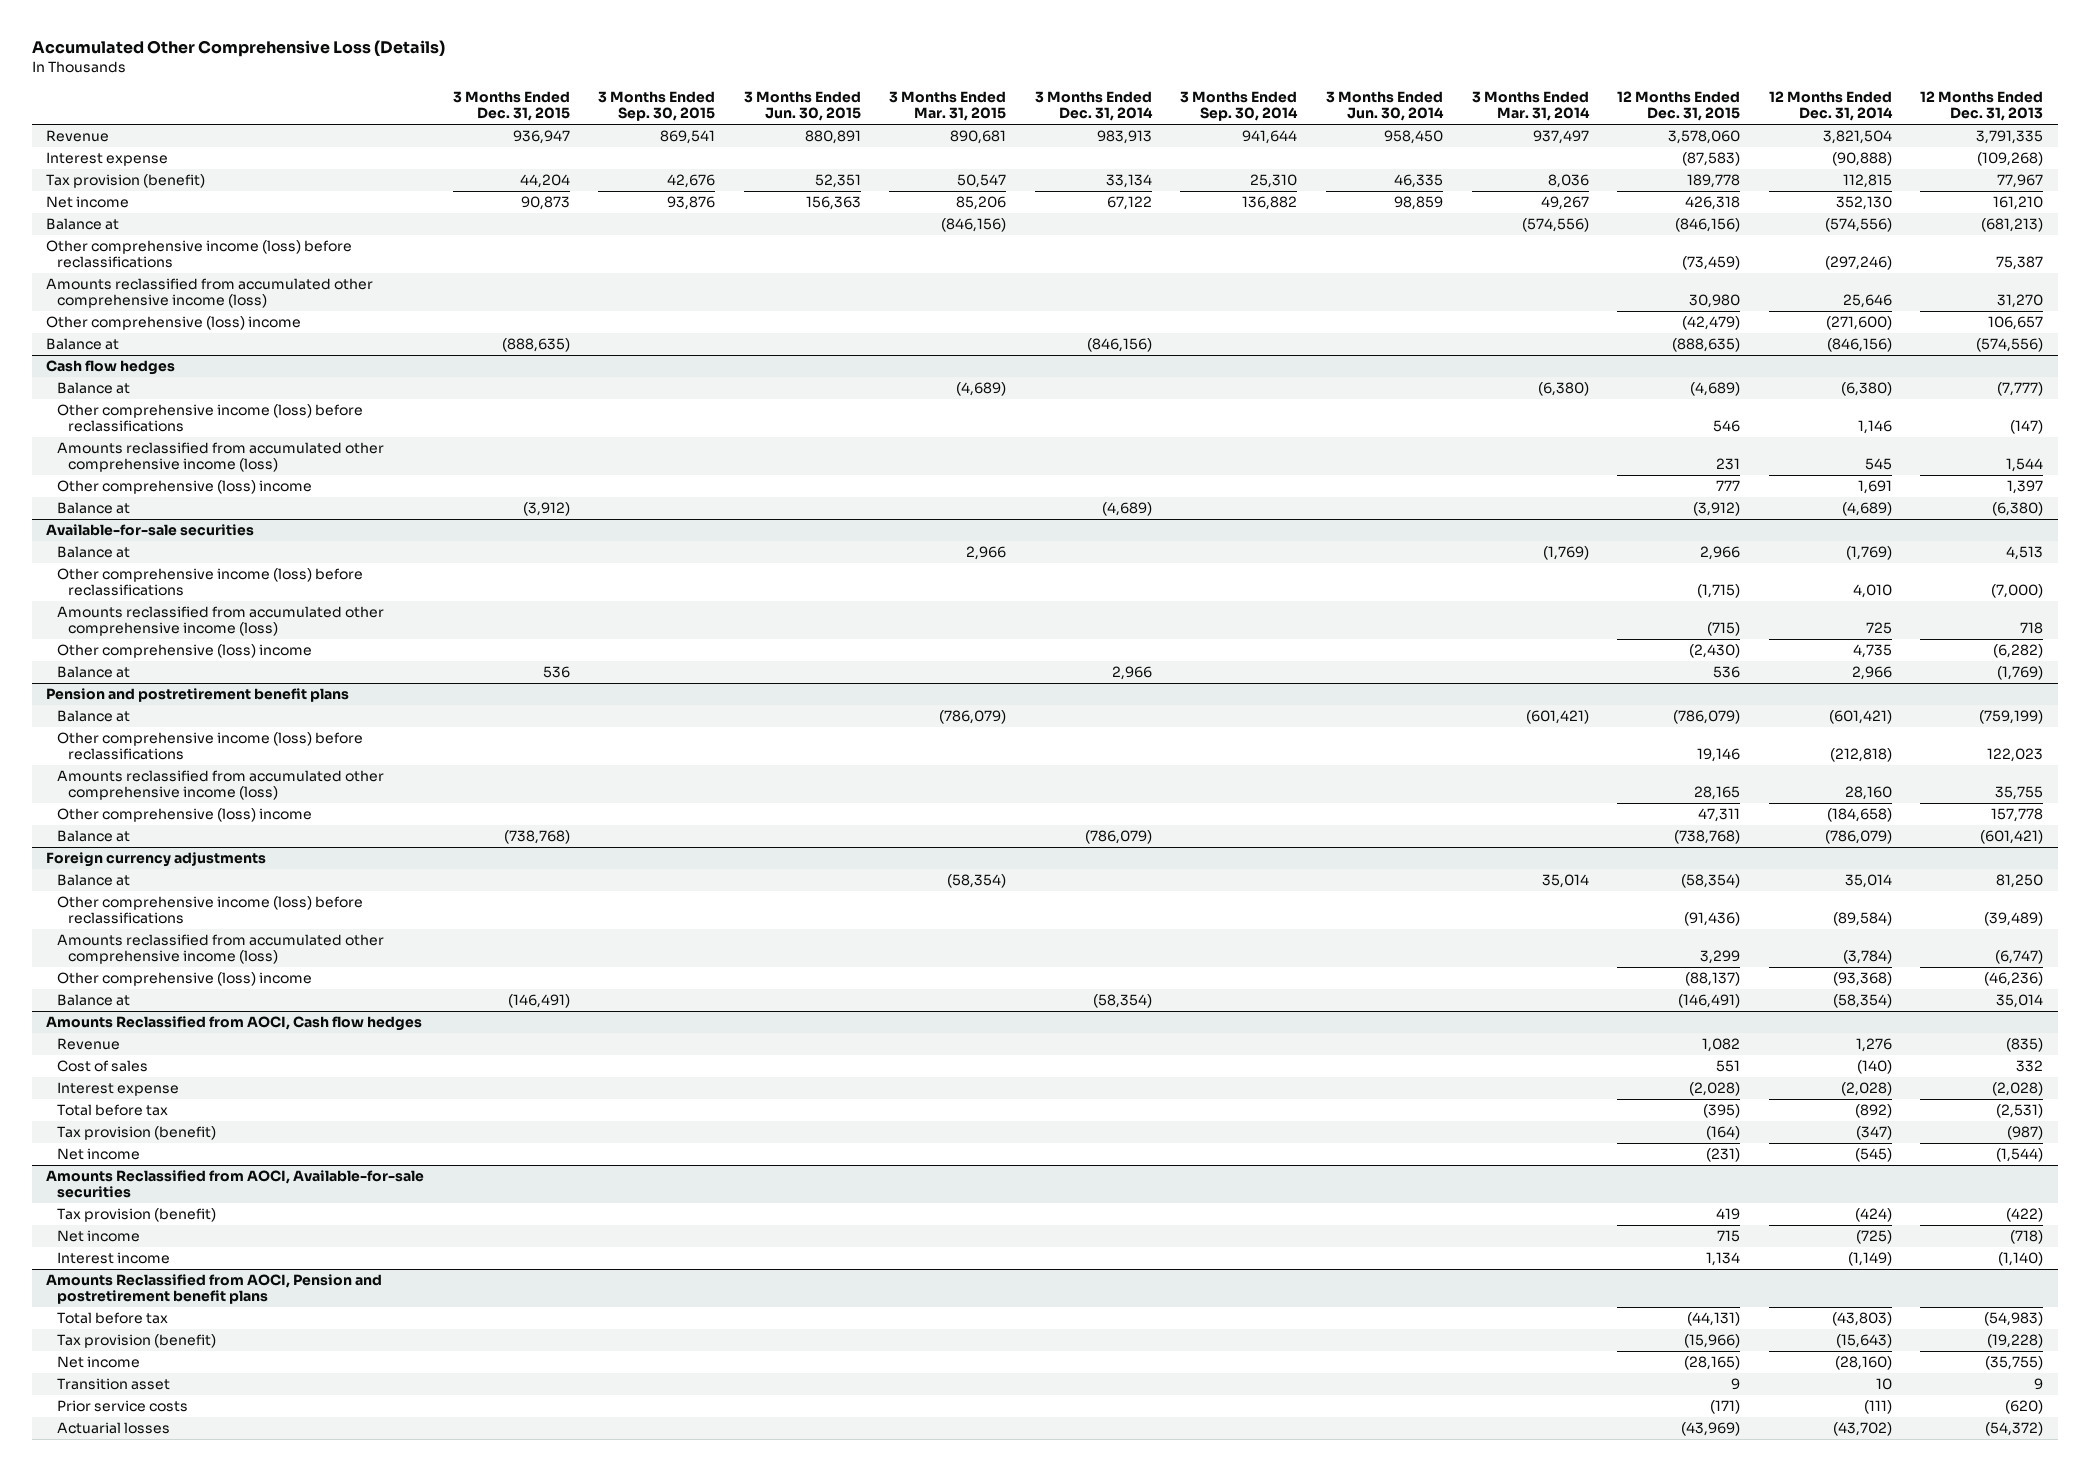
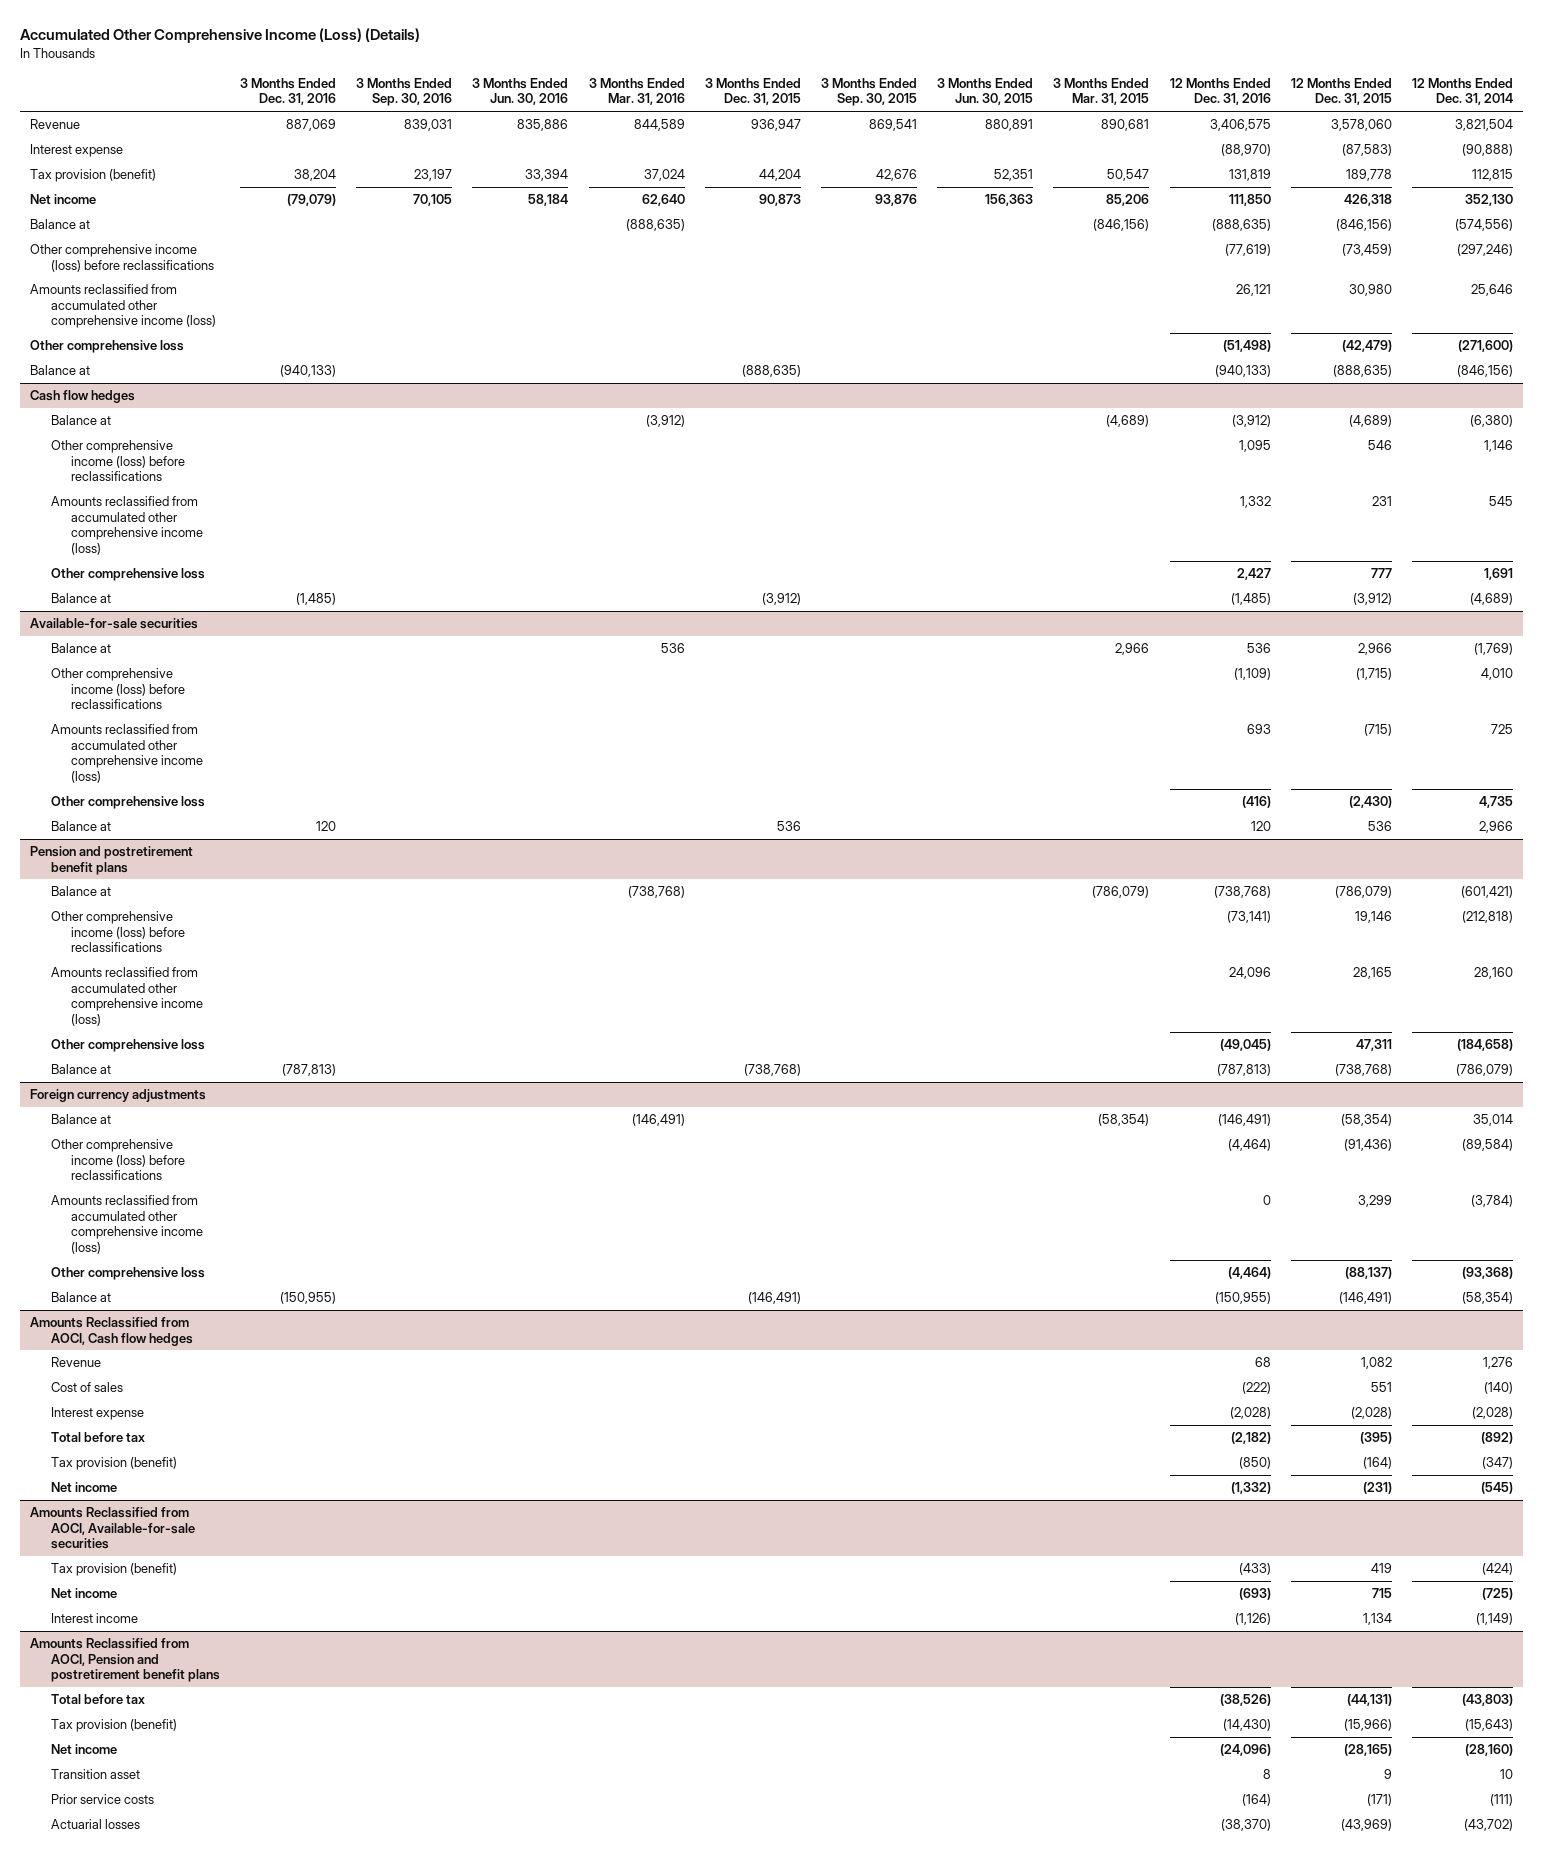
- Accumulated Other Comprehensive Loss (Details)
+ Accumulated Other Comprehensive Income (Loss) (Details)
- | 3 Months Ended Dec. 31, 2015 | 3 Months Ended Sep. 30, 2015 | 3 Months Ended Jun. 30, 2015 | 3 Months Ended Mar. 31, 2015 | 3 Months Ended Dec. 31, 2014 | 3 Months Ended Sep. 30, 2014 | 3 Months Ended Jun. 30, 2014 | 3 Months Ended Mar. 31, 2014 | 12 Months Ended Dec. 31, 2015 | 12 Months Ended Dec. 31, 2014 | 12 Months Ended Dec. 31, 2013
+ | 3 Months Ended Dec. 31, 2016 | 3 Months Ended Sep. 30, 2016 | 3 Months Ended Jun. 30, 2016 | 3 Months Ended Mar. 31, 2016 | 3 Months Ended Dec. 31, 2015 | 3 Months Ended Sep. 30, 2015 | 3 Months Ended Jun. 30, 2015 | 3 Months Ended Mar. 31, 2015 | 12 Months Ended Dec. 31, 2016 | 12 Months Ended Dec. 31, 2015 | 12 Months Ended Dec. 31, 2014
- Other comprehensive (loss) income | | | | | | | | | (42,479) | (271,600) | 106,657
+ Other comprehensive loss | | | | | | | | | (51,498) | (42,479) | (271,600)
@ Cash flow hedges
- Other comprehensive (loss) income | | | | | | | | | 777 | 1,691 | 1,397
+ Other comprehensive loss | | | | | | | | | 2,427 | 777 | 1,691
@ Available-for-sale securities
- Other comprehensive (loss) income | | | | | | | | | (2,430) | 4,735 | (6,282)
+ Other comprehensive loss | | | | | | | | | (416) | (2,430) | 4,735
@ Pension and postretirement benefit plans
- Other comprehensive (loss) income | | | | | | | | | 47,311 | (184,658) | 157,778
+ Other comprehensive loss | | | | | | | | | (49,045) | 47,311 | (184,658)
@ Foreign currency adjustments
- Other comprehensive (loss) income | | | | | | | | | (88,137) | (93,368) | (46,236)
+ Other comprehensive loss | | | | | | | | | (4,464) | (88,137) | (93,368)

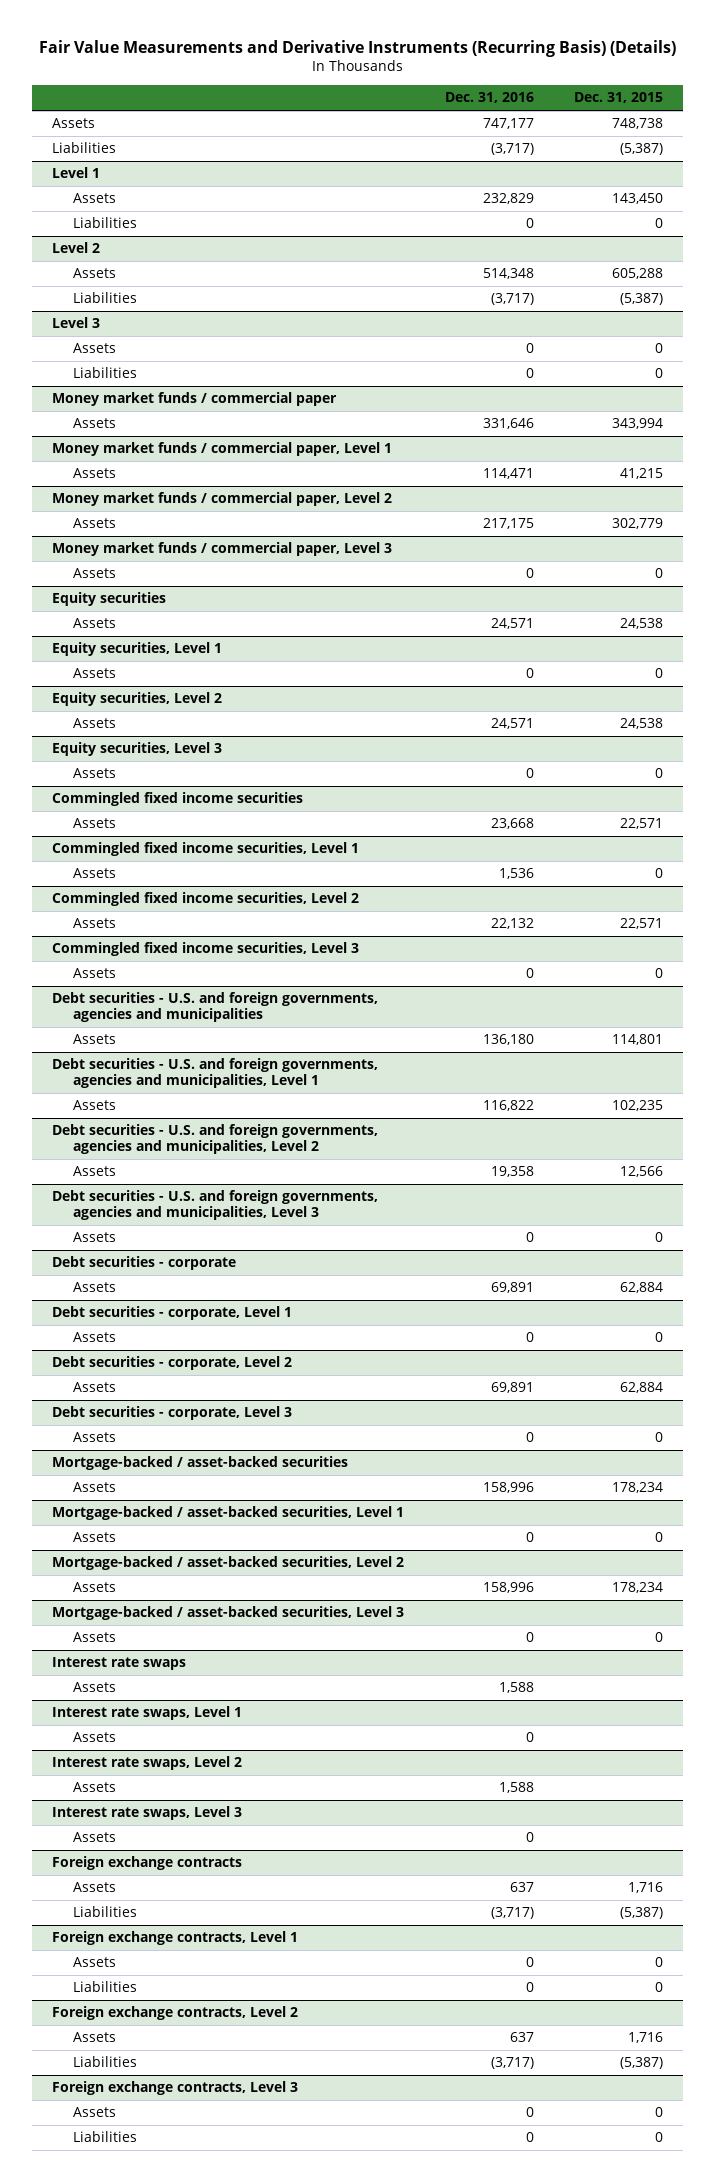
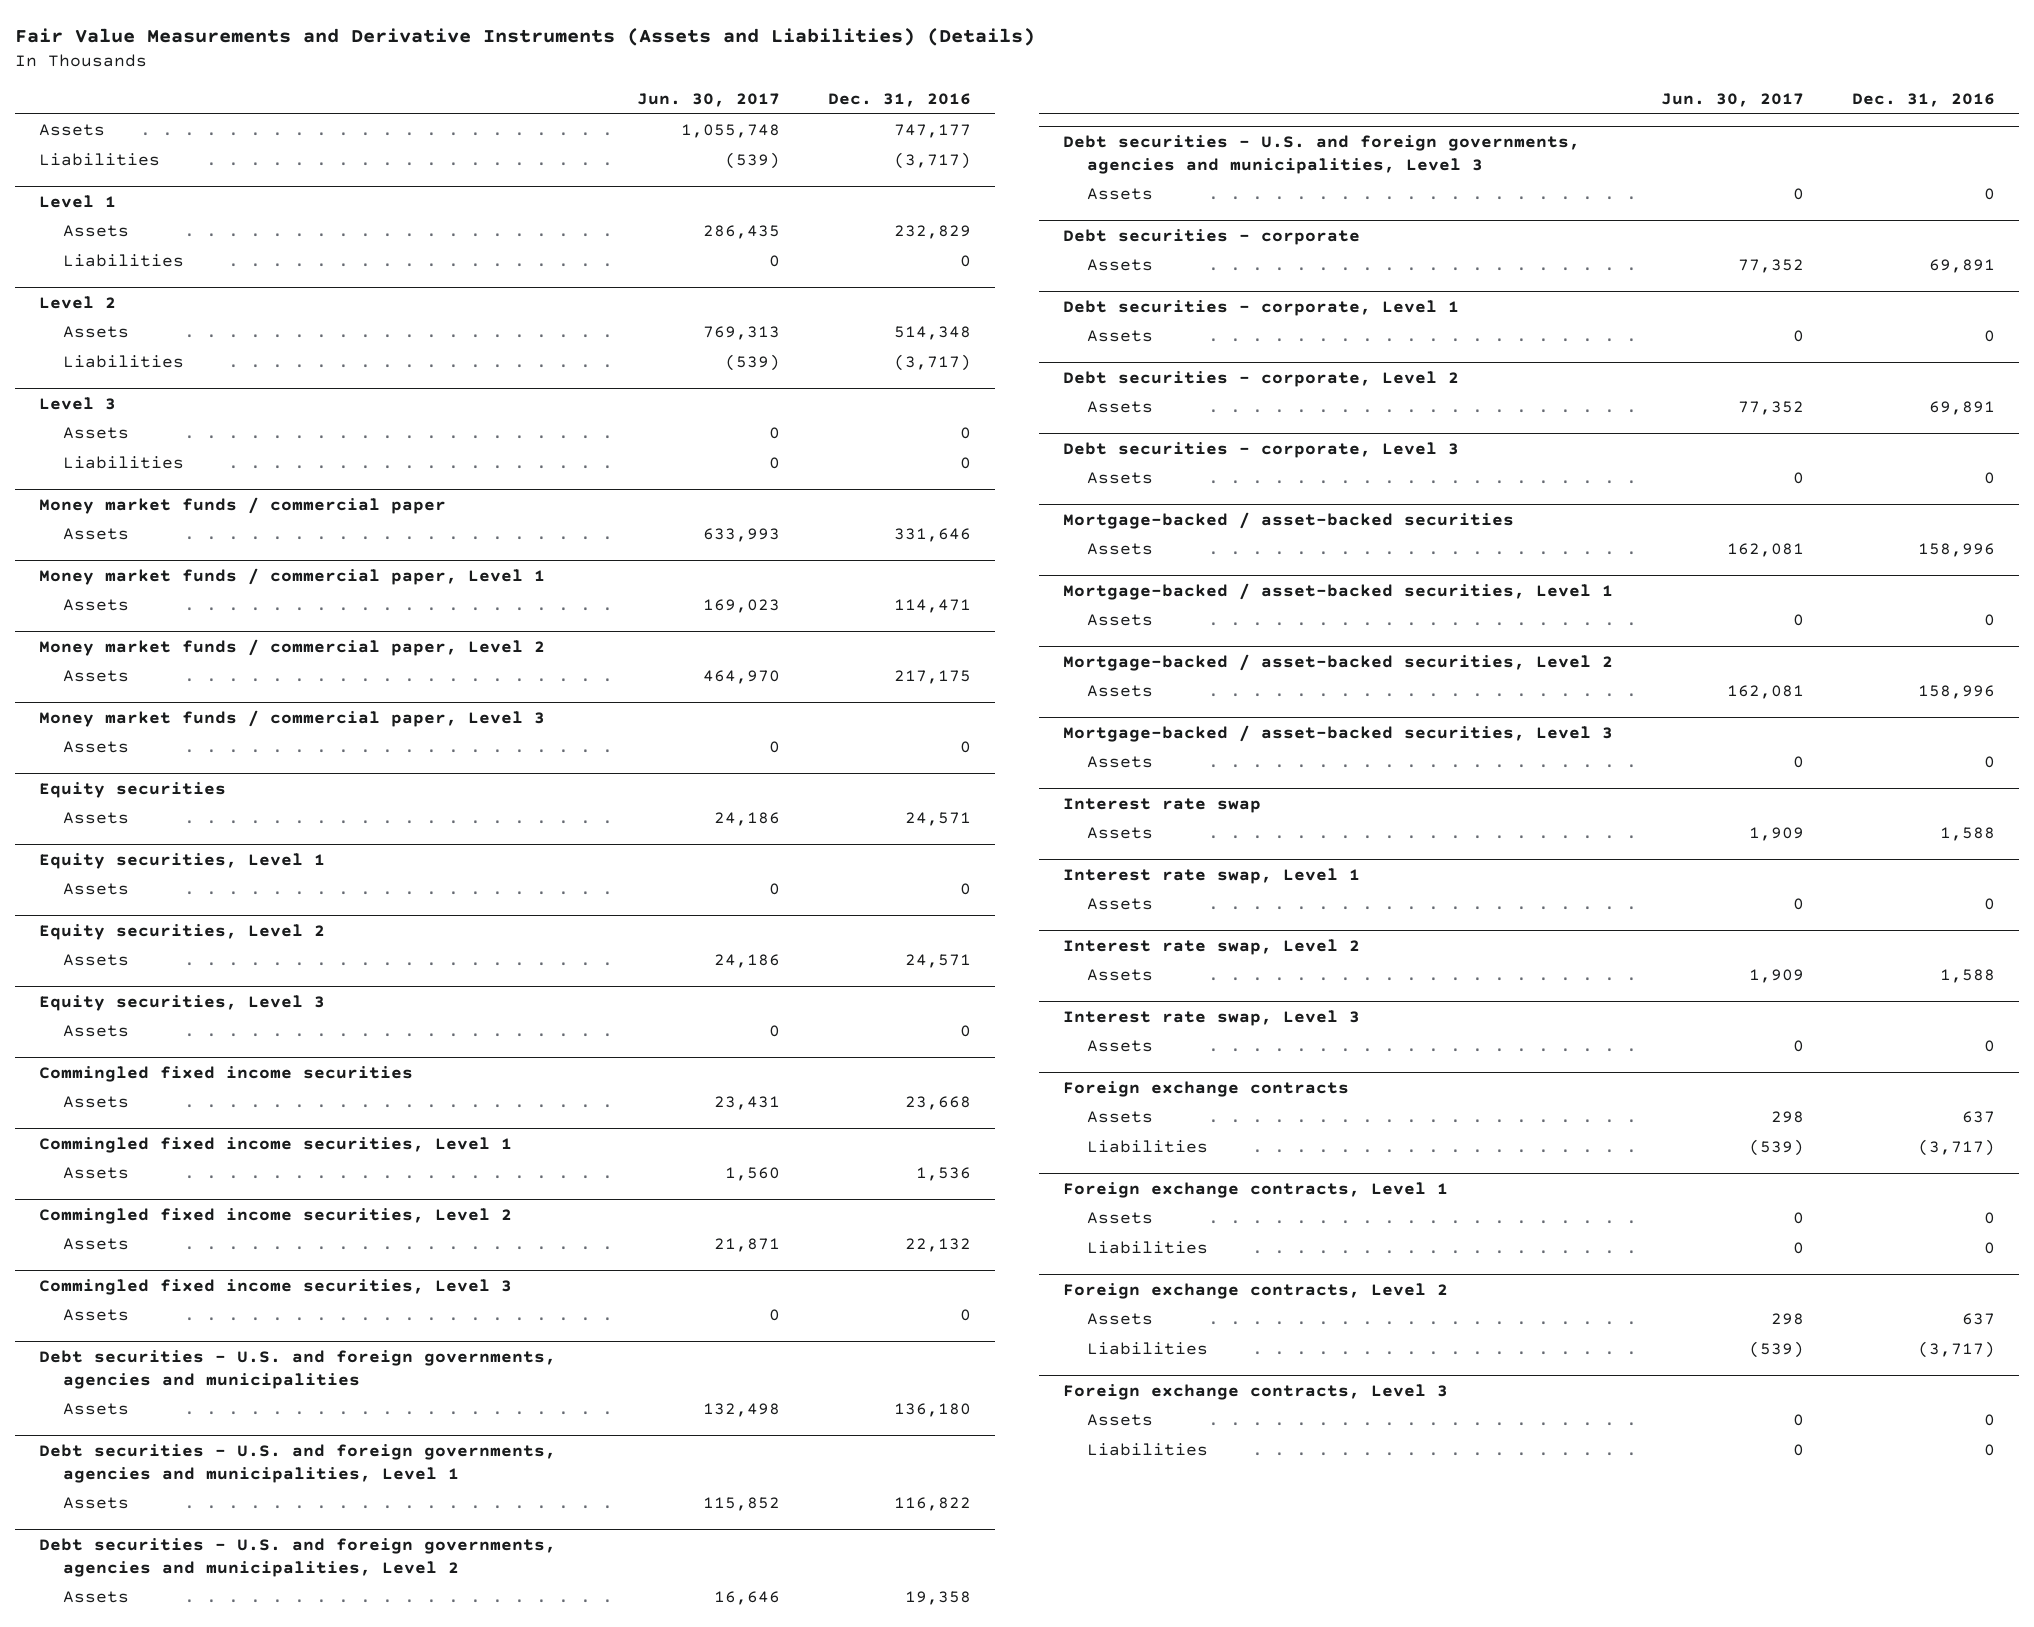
- Fair Value Measurements and Derivative Instruments (Recurring Basis) (Details)
+ Fair Value Measurements and Derivative Instruments (Assets and Liabilities) (Details)
- | Dec. 31, 2016 | Dec. 31, 2015
+ | Jun. 30, 2017 | Dec. 31, 2016
- Interest rate swaps
+ Interest rate swap
- Interest rate swaps, Level 1
+ Interest rate swap, Level 1
- Interest rate swaps, Level 2
+ Interest rate swap, Level 2
- Interest rate swaps, Level 3
+ Interest rate swap, Level 3

